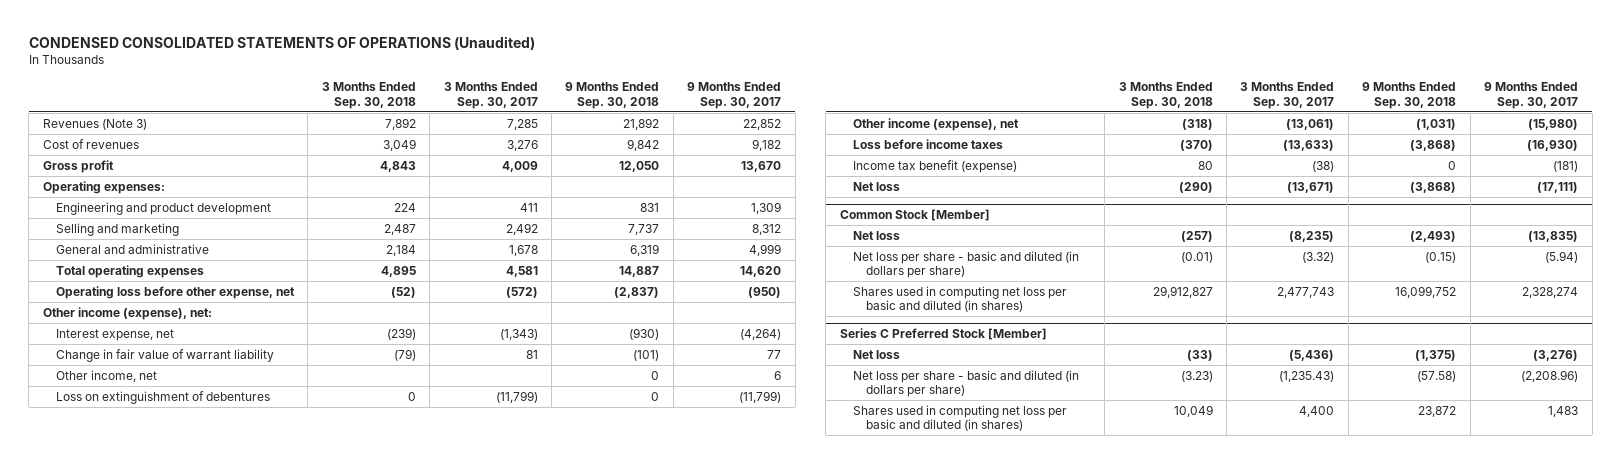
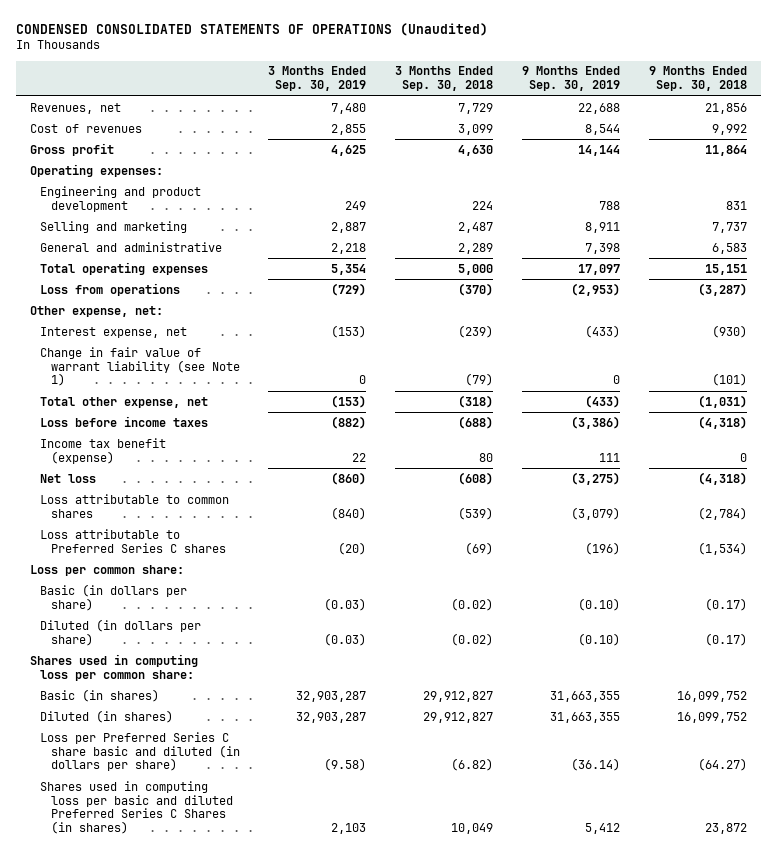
- | 3 Months Ended Sep. 30, 2018 | 3 Months Ended Sep. 30, 2017 | 9 Months Ended Sep. 30, 2018 | 9 Months Ended Sep. 30, 2017
+ | 3 Months Ended Sep. 30, 2019 | 3 Months Ended Sep. 30, 2018 | 9 Months Ended Sep. 30, 2019 | 9 Months Ended Sep. 30, 2018
- Revenues (Note 3) | 7,892 | 7,285 | 21,892 | 22,852
- Cost of revenues | 3,049 | 3,276 | 9,842 | 9,182
- Gross profit | 4,843 | 4,009 | 12,050 | 13,670
+ Revenues, net | 7,480 | 7,729 | 22,688 | 21,856
+ Cost of revenues | 2,855 | 3,099 | 8,544 | 9,992
+ Gross profit | 4,625 | 4,630 | 14,144 | 11,864
- General and administrative | 2,184 | 1,678 | 6,319 | 4,999
- Total operating expenses | 4,895 | 4,581 | 14,887 | 14,620
- Operating loss before other expense, net | (52) | (572) | (2,837) | (950)
- Other income (expense), net:
+ General and administrative | 2,218 | 2,289 | 7,398 | 6,583
+ Total operating expenses | 5,354 | 5,000 | 17,097 | 15,151
+ Loss from operations | (729) | (370) | (2,953) | (3,287)
+ Other expense, net:
- Change in fair value of warrant liability | (79) | 81 | (101) | 77
- Other income, net | | | 0 | 6
- Loss on extinguishment of debentures | 0 | (11,799) | 0 | (11,799)
- Other income (expense), net | (318) | (13,061) | (1,031) | (15,980)
- Loss before income taxes | (370) | (13,633) | (3,868) | (16,930)
+ Change in fair value of warrant liability (see Note 1) | 0 | (79) | 0 | (101)
+ Total other expense, net | (153) | (318) | (433) | (1,031)
+ Loss before income taxes | (882) | (688) | (3,386) | (4,318)
- Net loss | (290) | (13,671) | (3,868) | (17,111)
- Common Stock [Member]
- Net loss | (257) | (8,235) | (2,493) | (13,835)
- Net loss per share - basic and diluted (in dollars per share) | (0.01) | (3.32) | (0.15) | (5.94)
- Shares used in computing net loss per basic and diluted (in shares) | 29,912,827 | 2,477,743 | 16,099,752 | 2,328,274
- Series C Preferred Stock [Member]
- Net loss | (33) | (5,436) | (1,375) | (3,276)
- Net loss per share - basic and diluted (in dollars per share) | (3.23) | (1,235.43) | (57.58) | (2,208.96)
- Shares used in computing net loss per basic and diluted (in shares) | 10,049 | 4,400 | 23,872 | 1,483
+ Net loss | (860) | (608) | (3,275) | (4,318)
+ Loss attributable to common shares | (840) | (539) | (3,079) | (2,784)
+ Loss attributable to Preferred Series C shares | (20) | (69) | (196) | (1,534)
+ Loss per common share:
+ Basic (in dollars per share) | (0.03) | (0.02) | (0.10) | (0.17)
+ Diluted (in dollars per share) | (0.03) | (0.02) | (0.10) | (0.17)
+ Shares used in computing loss per common share:
+ Basic (in shares) | 32,903,287 | 29,912,827 | 31,663,355 | 16,099,752
+ Diluted (in shares) | 32,903,287 | 29,912,827 | 31,663,355 | 16,099,752
+ Loss per Preferred Series C share basic and diluted (in dollars per share) | (9.58) | (6.82) | (36.14) | (64.27)
+ Shares used in computing loss per basic and diluted Preferred Series C Shares (in shares) | 2,103 | 10,049 | 5,412 | 23,872

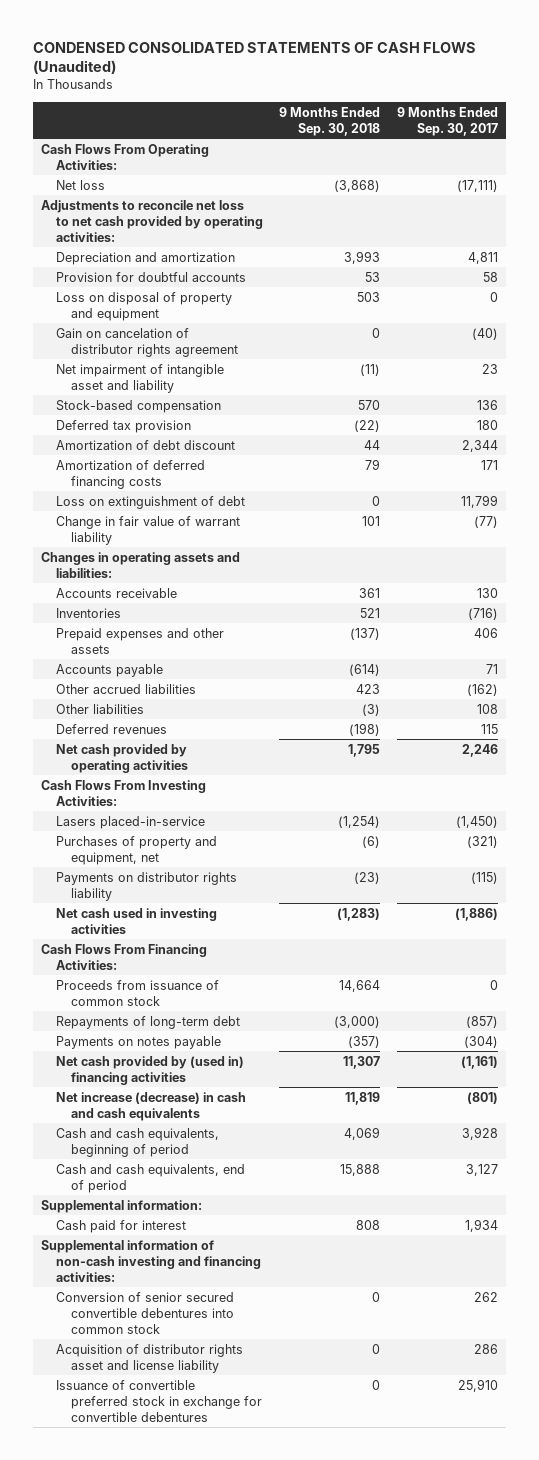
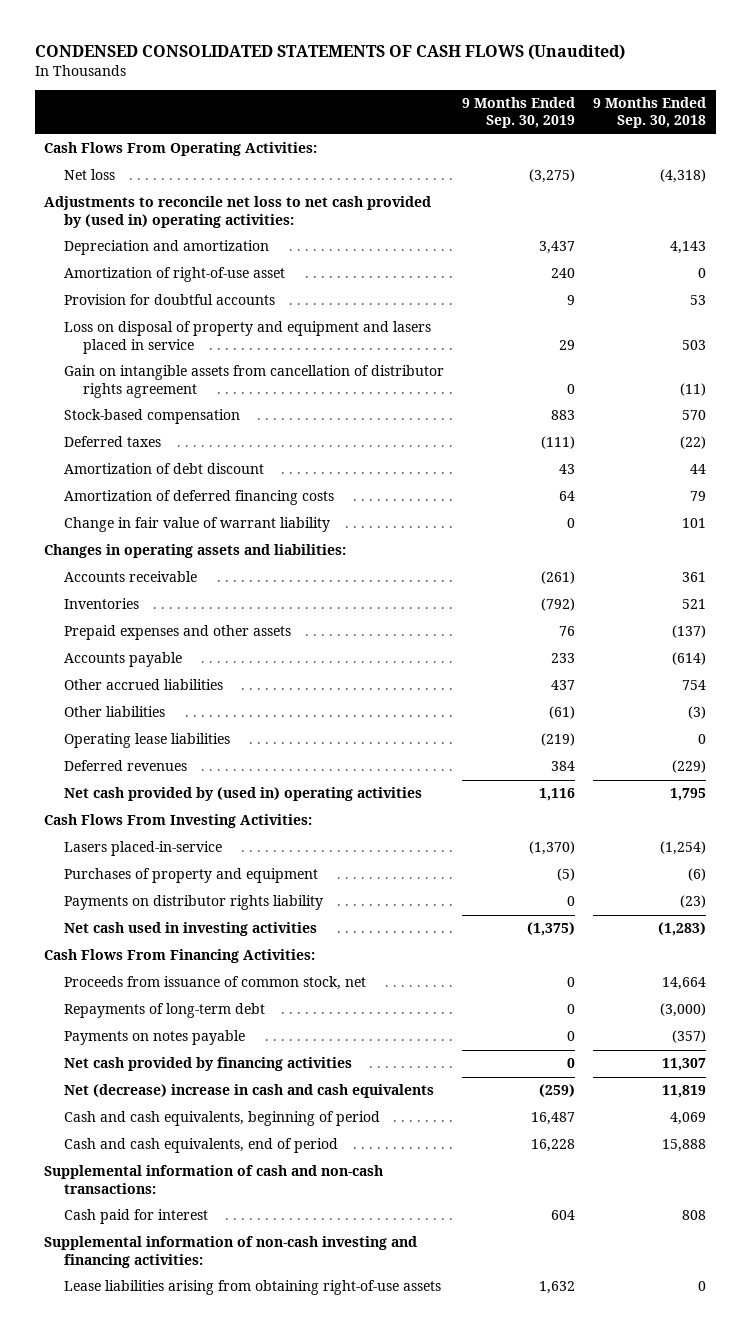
- | 9 Months Ended Sep. 30, 2018 | 9 Months Ended Sep. 30, 2017
+ | 9 Months Ended Sep. 30, 2019 | 9 Months Ended Sep. 30, 2018
- Net loss | (3,868) | (17,111)
- Adjustments to reconcile net loss to net cash provided by operating activities:
- Depreciation and amortization | 3,993 | 4,811
+ Net loss | (3,275) | (4,318)
+ Adjustments to reconcile net loss to net cash provided by (used in) operating activities:
+ Depreciation and amortization | 3,437 | 4,143
+ Amortization of right-of-use asset | 240 | 0
- Loss on disposal of property and equipment | 503 | 0
- Gain on cancelation of distributor rights agreement | 0 | (40)
- Net impairment of intangible asset and liability | (11) | 23
+ Loss on disposal of property and equipment and lasers placed in service | 29 | 503
+ Gain on intangible assets from cancellation of distributor rights agreement | 0 | (11)
- Deferred tax provision | (22) | 180
+ Deferred taxes | (111) | (22)
- Loss on extinguishment of debt | 0 | 11,799
- Other accrued liabilities | 423 | (162)
+ Other accrued liabilities | 437 | 754
- Deferred revenues | (198) | 115
- Net cash provided by operating activities | 1,795 | 2,246
+ Operating lease liabilities | (219) | 0
+ Deferred revenues | 384 | (229)
+ Net cash provided by (used in) operating activities | 1,116 | 1,795
- Purchases of property and equipment, net | (6) | (321)
+ Purchases of property and equipment | (5) | (6)
- Proceeds from issuance of common stock | 14,664 | 0
+ Proceeds from issuance of common stock, net | 0 | 14,664
- Net cash provided by (used in) financing activities | 11,307 | (1,161)
- Net increase (decrease) in cash and cash equivalents | 11,819 | (801)
+ Net cash provided by financing activities | 0 | 11,307
+ Net (decrease) increase in cash and cash equivalents | (259) | 11,819
- Supplemental information:
+ Supplemental information of cash and non-cash transactions:
- Conversion of senior secured convertible debentures into common stock | 0 | 262
- Acquisition of distributor rights asset and license liability | 0 | 286
- Issuance of convertible preferred stock in exchange for convertible debentures | 0 | 25,910
+ Lease liabilities arising from obtaining right-of-use assets | 1,632 | 0

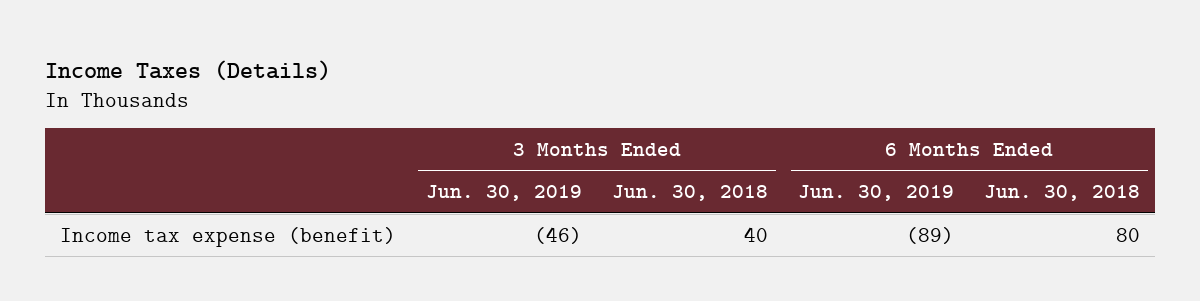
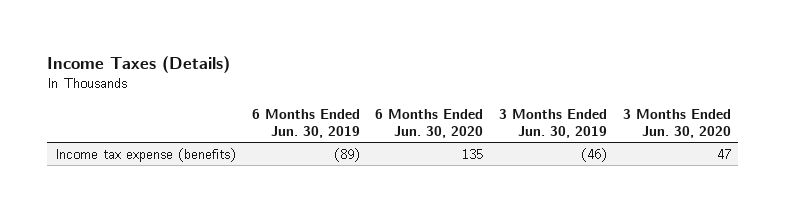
- | 3 Months Ended Jun. 30, 2019 | 3 Months Ended Jun. 30, 2018 | 6 Months Ended Jun. 30, 2019 | 6 Months Ended Jun. 30, 2018
+ | 6 Months Ended Jun. 30, 2019 | 6 Months Ended Jun. 30, 2020 | 3 Months Ended Jun. 30, 2019 | 3 Months Ended Jun. 30, 2020
- Income tax expense (benefit) | (46) | 40 | (89) | 80
+ Income tax expense (benefits) | (89) | 135 | (46) | 47

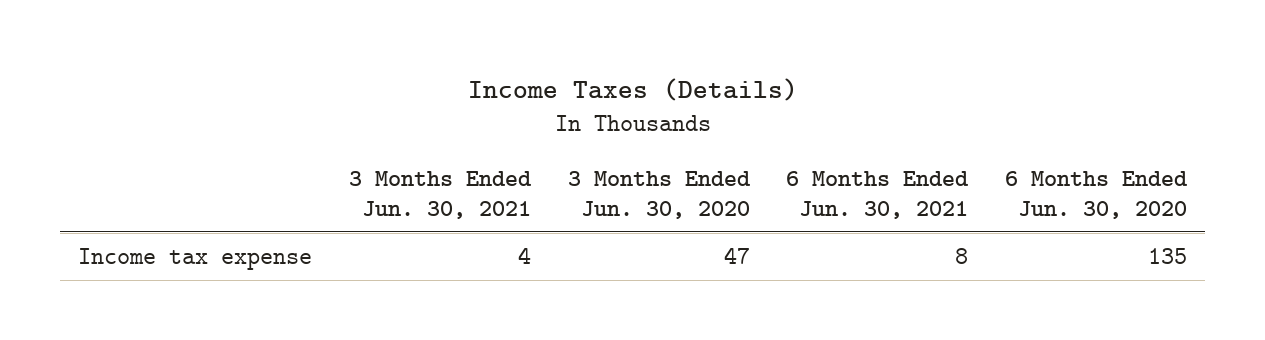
- | 6 Months Ended Jun. 30, 2019 | 6 Months Ended Jun. 30, 2020 | 3 Months Ended Jun. 30, 2019 | 3 Months Ended Jun. 30, 2020
+ | 3 Months Ended Jun. 30, 2021 | 3 Months Ended Jun. 30, 2020 | 6 Months Ended Jun. 30, 2021 | 6 Months Ended Jun. 30, 2020
- Income tax expense (benefits) | (89) | 135 | (46) | 47
+ Income tax expense | 4 | 47 | 8 | 135

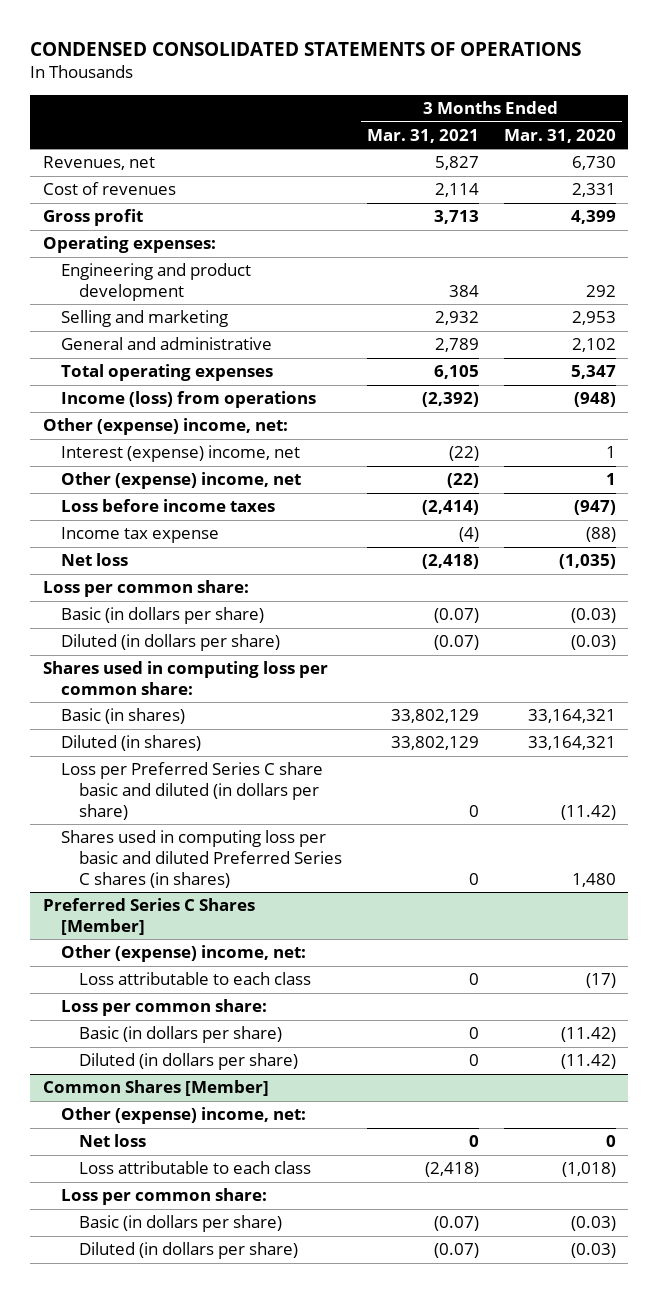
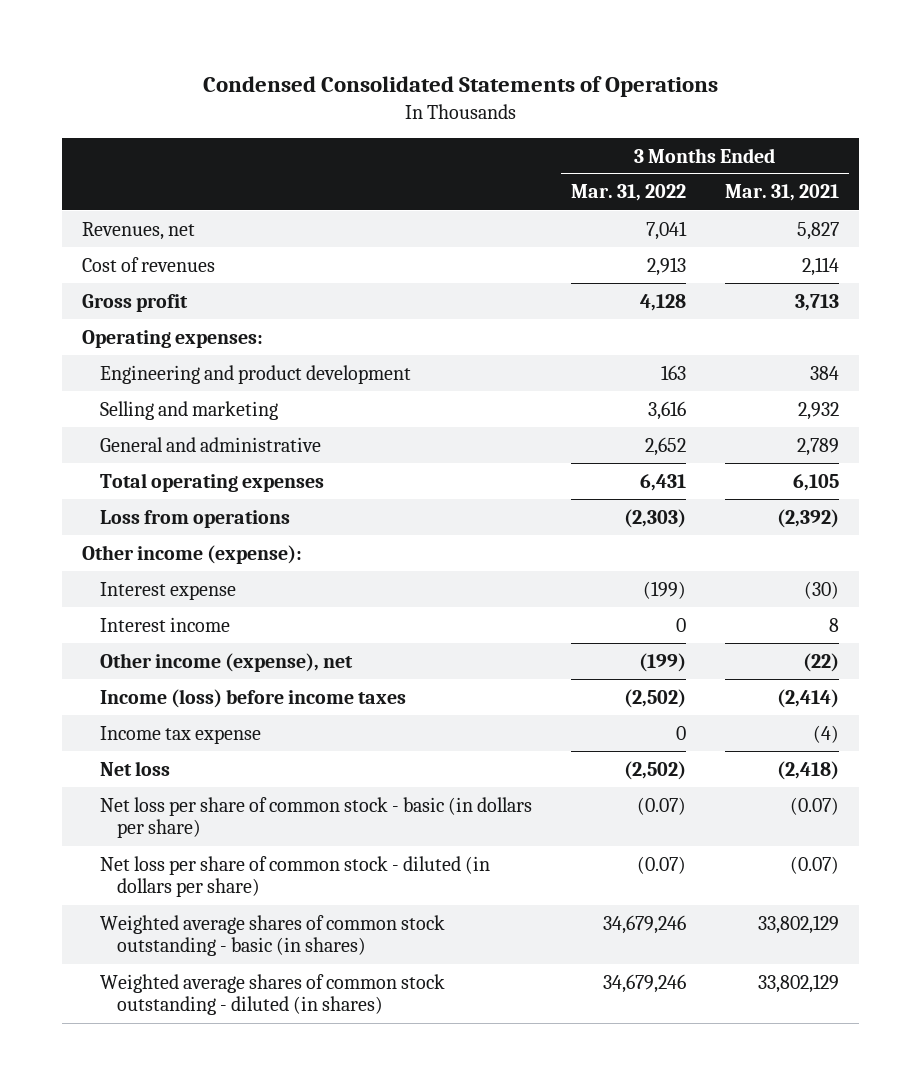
- CONDENSED CONSOLIDATED STATEMENTS OF OPERATIONS
+ Condensed Consolidated Statements of Operations
- | 3 Months Ended Mar. 31, 2021 | 3 Months Ended Mar. 31, 2020
+ | 3 Months Ended Mar. 31, 2022 | 3 Months Ended Mar. 31, 2021
- Income (loss) from operations | (2,392) | (948)
- Other (expense) income, net:
- Interest (expense) income, net | (22) | 1
- Other (expense) income, net | (22) | 1
- Loss before income taxes | (2,414) | (947)
+ Loss from operations | (2,303) | (2,392)
+ Other income (expense):
+ Interest expense | (199) | (30)
+ Interest income | 0 | 8
+ Other income (expense), net | (199) | (22)
+ Income (loss) before income taxes | (2,502) | (2,414)
- Loss per common share:
- Basic (in dollars per share) | (0.07) | (0.03)
- Diluted (in dollars per share) | (0.07) | (0.03)
- Shares used in computing loss per common share:
- Basic (in shares) | 33,802,129 | 33,164,321
- Diluted (in shares) | 33,802,129 | 33,164,321
- Loss per Preferred Series C share basic and diluted (in dollars per share) | 0 | (11.42)
- Shares used in computing loss per basic and diluted Preferred Series C shares (in shares) | 0 | 1,480
- Preferred Series C Shares [Member]
- Other (expense) income, net:
- Loss attributable to each class | 0 | (17)
- Loss per common share:
- Basic (in dollars per share) | 0 | (11.42)
- Diluted (in dollars per share) | 0 | (11.42)
- Common Shares [Member]
- Other (expense) income, net:
- Net loss | 0 | 0
- Loss attributable to each class | (2,418) | (1,018)
- Loss per common share:
- Basic (in dollars per share) | (0.07) | (0.03)
- Diluted (in dollars per share) | (0.07) | (0.03)
+ Net loss per share of common stock - basic (in dollars per share) | (0.07) | (0.07)
+ Net loss per share of common stock - diluted (in dollars per share) | (0.07) | (0.07)
+ Weighted average shares of common stock outstanding - basic (in shares) | 34,679,246 | 33,802,129
+ Weighted average shares of common stock outstanding - diluted (in shares) | 34,679,246 | 33,802,129

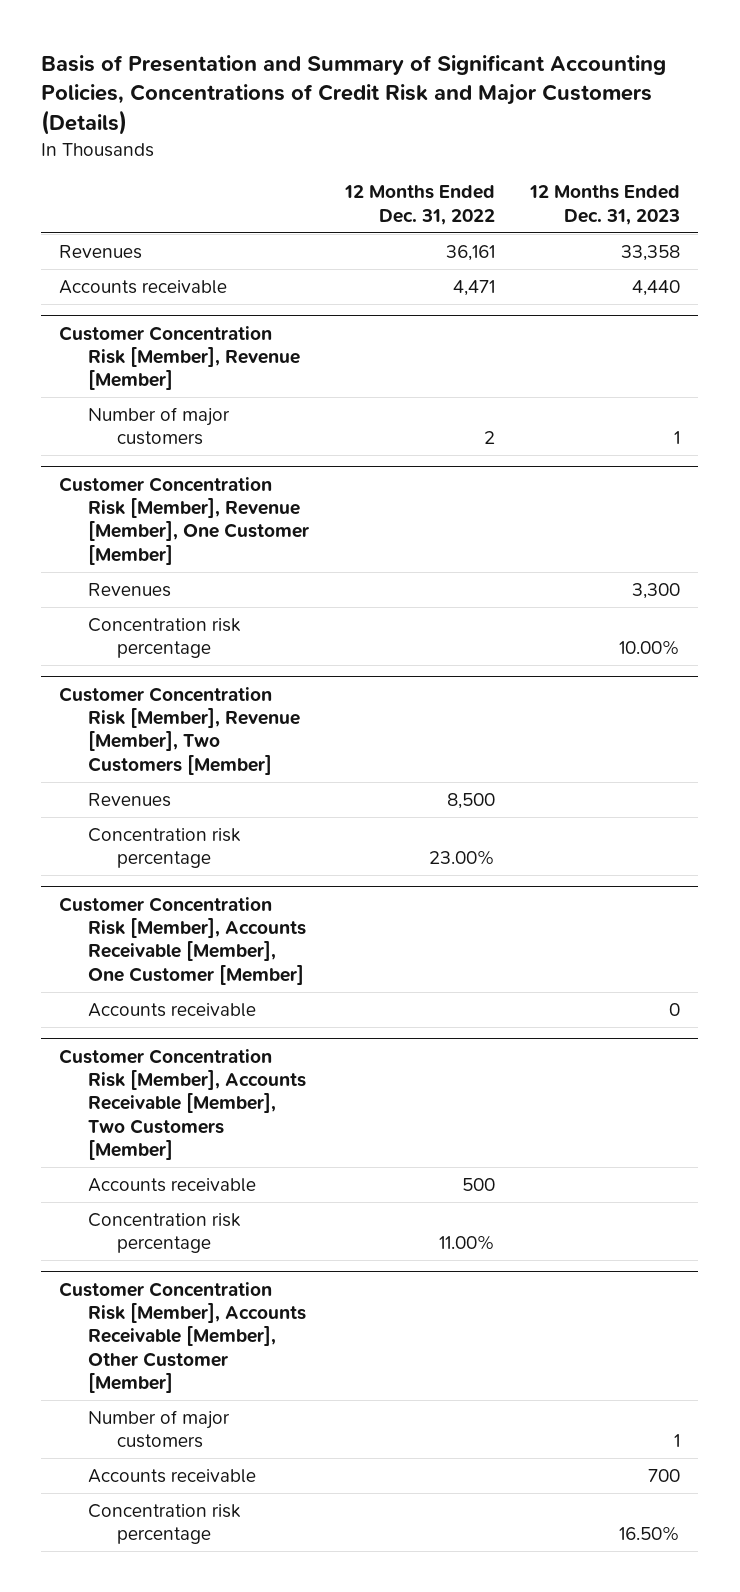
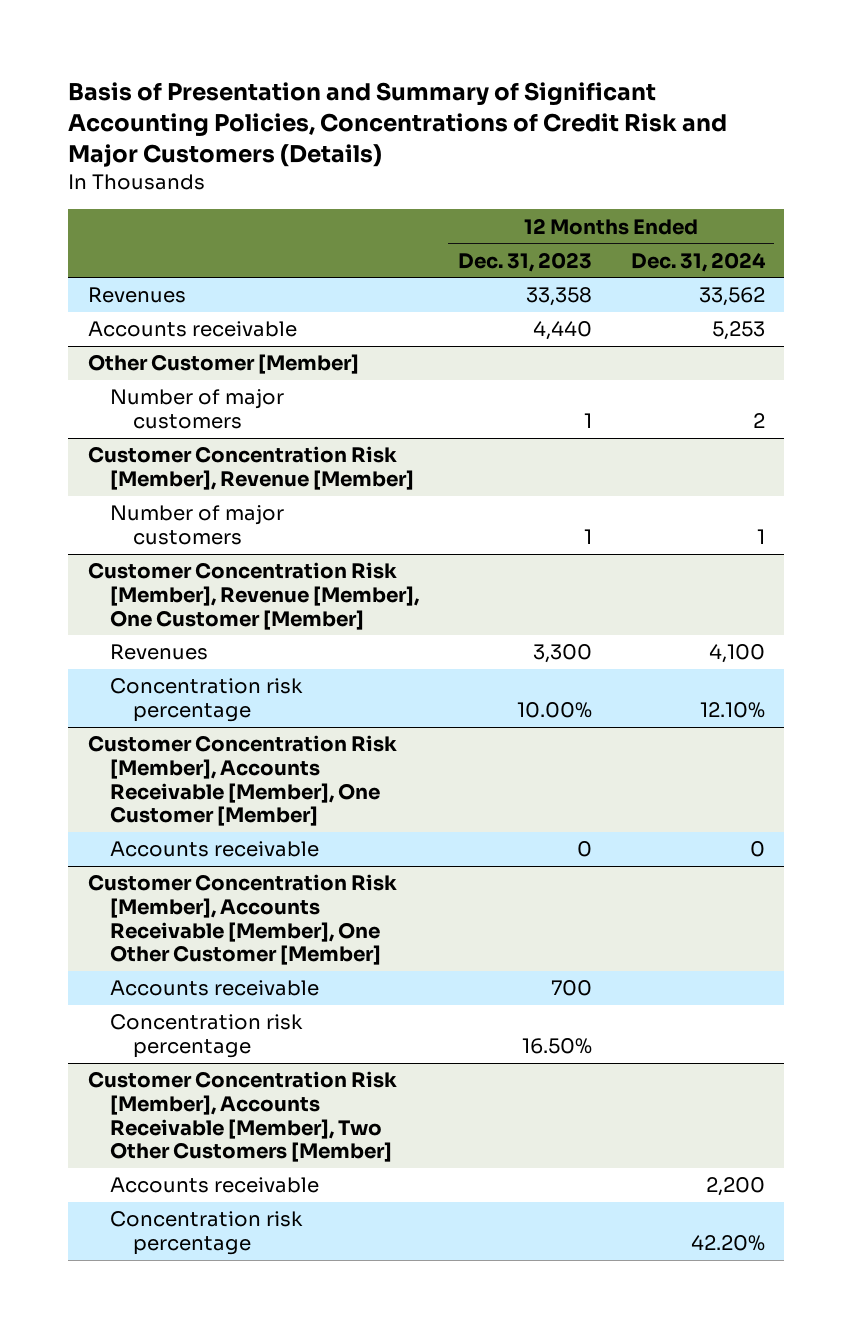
- | 12 Months Ended Dec. 31, 2022 | 12 Months Ended Dec. 31, 2023
+ | 12 Months Ended Dec. 31, 2023 | 12 Months Ended Dec. 31, 2024
+ Other Customer [Member]
+ Number of major customers | 1 | 2
- Customer Concentration Risk [Member], Revenue [Member], Two Customers [Member]
- Revenues | 8,500 |
- Concentration risk percentage | 23.00% |
- Customer Concentration Risk [Member], Accounts Receivable [Member], Two Customers [Member]
- Accounts receivable | 500 |
- Concentration risk percentage | 11.00% |
- Customer Concentration Risk [Member], Accounts Receivable [Member], Other Customer [Member]
- Number of major customers | | 1
+ Customer Concentration Risk [Member], Accounts Receivable [Member], One Other Customer [Member]
+ Customer Concentration Risk [Member], Accounts Receivable [Member], Two Other Customers [Member]
+ Accounts receivable | | 2,200
+ Concentration risk percentage | | 42.20%

